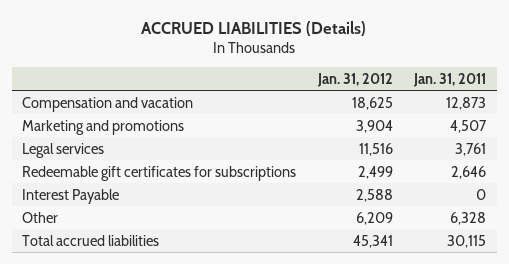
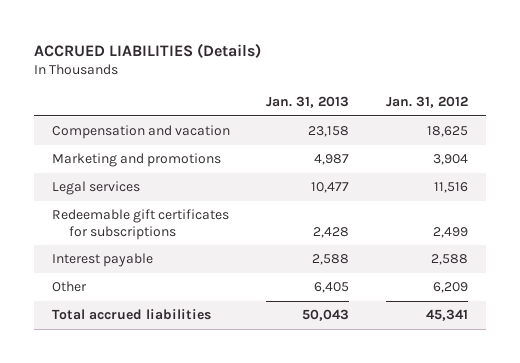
- | Jan. 31, 2012 | Jan. 31, 2011
+ | Jan. 31, 2013 | Jan. 31, 2012
- Interest Payable | 2,588 | 0
+ Interest payable | 2,588 | 2,588

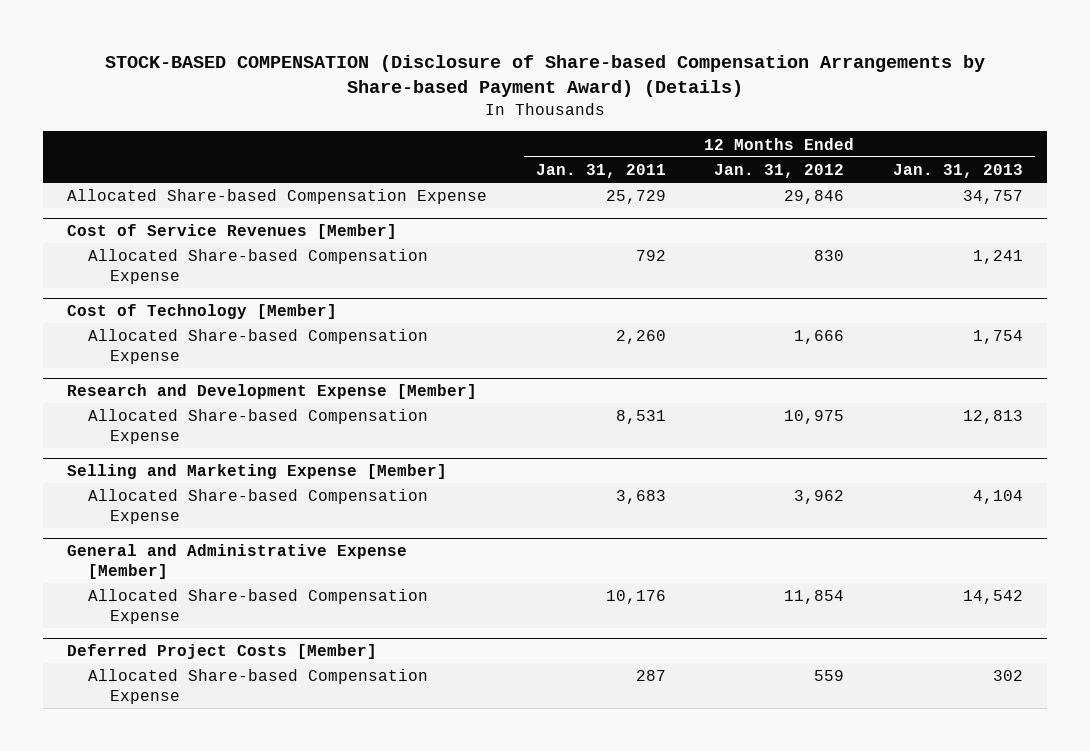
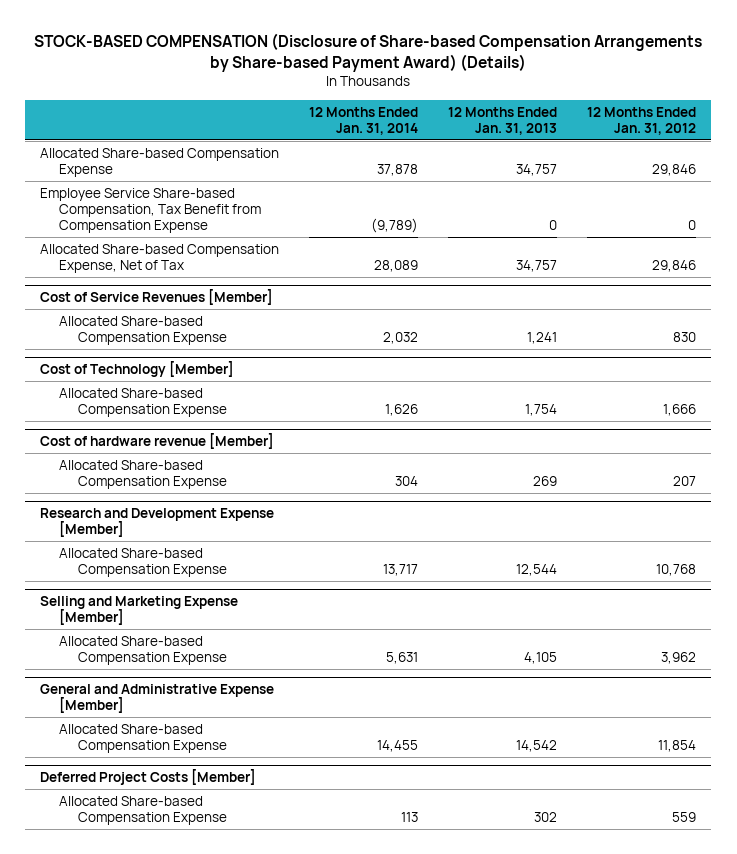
- | 12 Months Ended Jan. 31, 2011 | 12 Months Ended Jan. 31, 2012 | 12 Months Ended Jan. 31, 2013
+ | 12 Months Ended Jan. 31, 2014 | 12 Months Ended Jan. 31, 2013 | 12 Months Ended Jan. 31, 2012
+ Employee Service Share-based Compensation, Tax Benefit from Compensation Expense | (9,789) | 0 | 0
+ Allocated Share-based Compensation Expense, Net of Tax | 28,089 | 34,757 | 29,846
+ Cost of hardware revenue [Member]
+ Allocated Share-based Compensation Expense | 304 | 269 | 207
@ Research and Development Expense [Member]
- Allocated Share-based Compensation Expense | 8,531 | 10,975 | 12,813
+ Allocated Share-based Compensation Expense | 13,717 | 12,544 | 10,768
@ Selling and Marketing Expense [Member]
- Allocated Share-based Compensation Expense | 3,683 | 3,962 | 4,104
+ Allocated Share-based Compensation Expense | 5,631 | 4,105 | 3,962

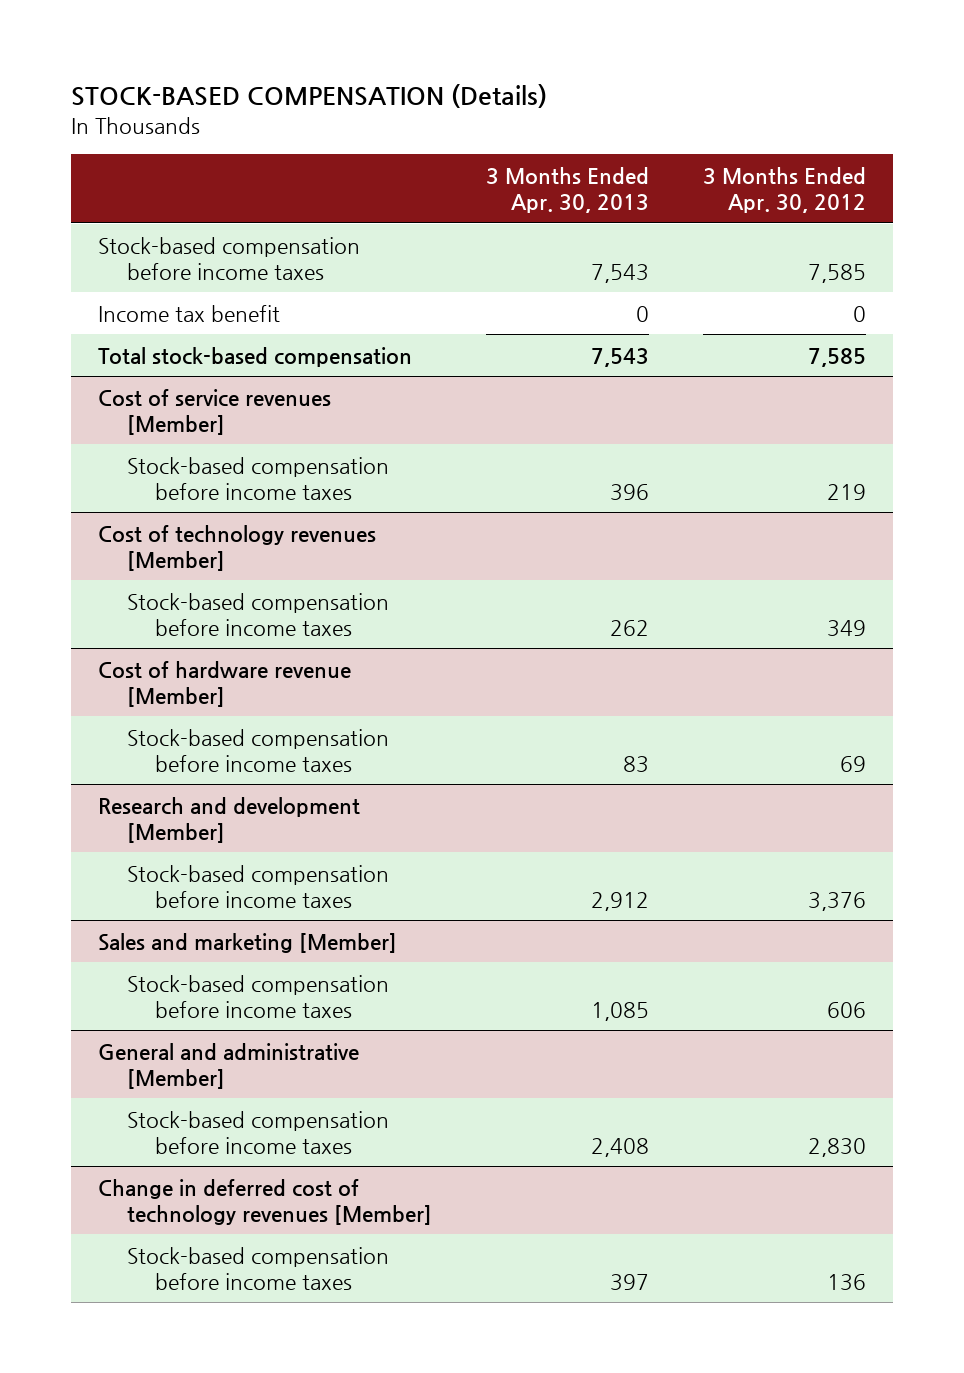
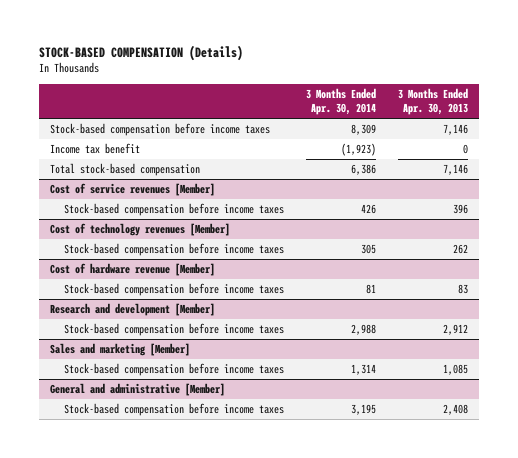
- | 3 Months Ended Apr. 30, 2013 | 3 Months Ended Apr. 30, 2012
+ | 3 Months Ended Apr. 30, 2014 | 3 Months Ended Apr. 30, 2013
- Stock-based compensation before income taxes | 7,543 | 7,585
+ Stock-based compensation before income taxes | 8,309 | 7,146
- Total stock-based compensation | 7,543 | 7,585
+ Total stock-based compensation | 6,386 | 7,146
- Change in deferred cost of technology revenues [Member]
- Stock-based compensation before income taxes | 397 | 136

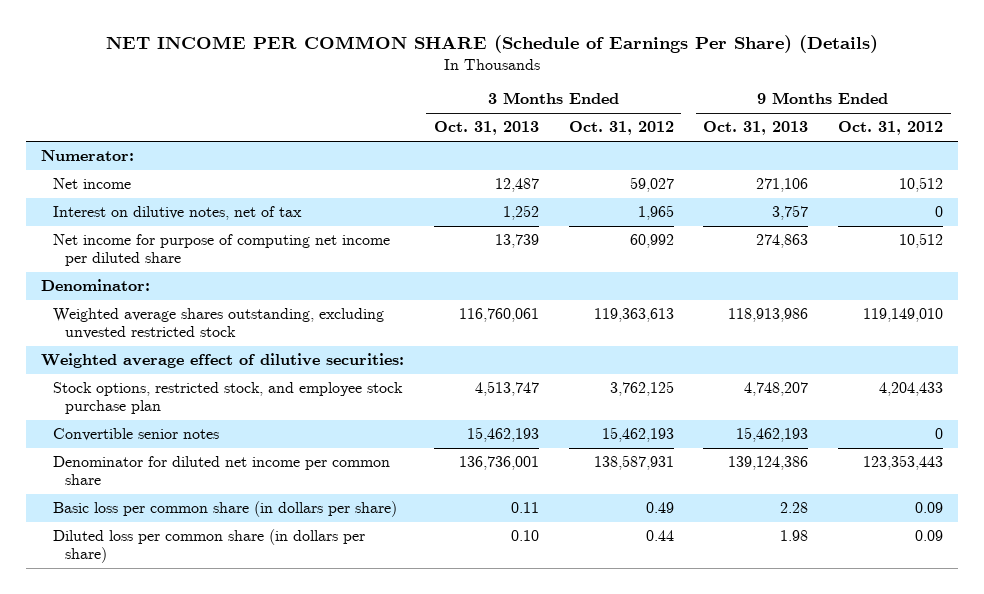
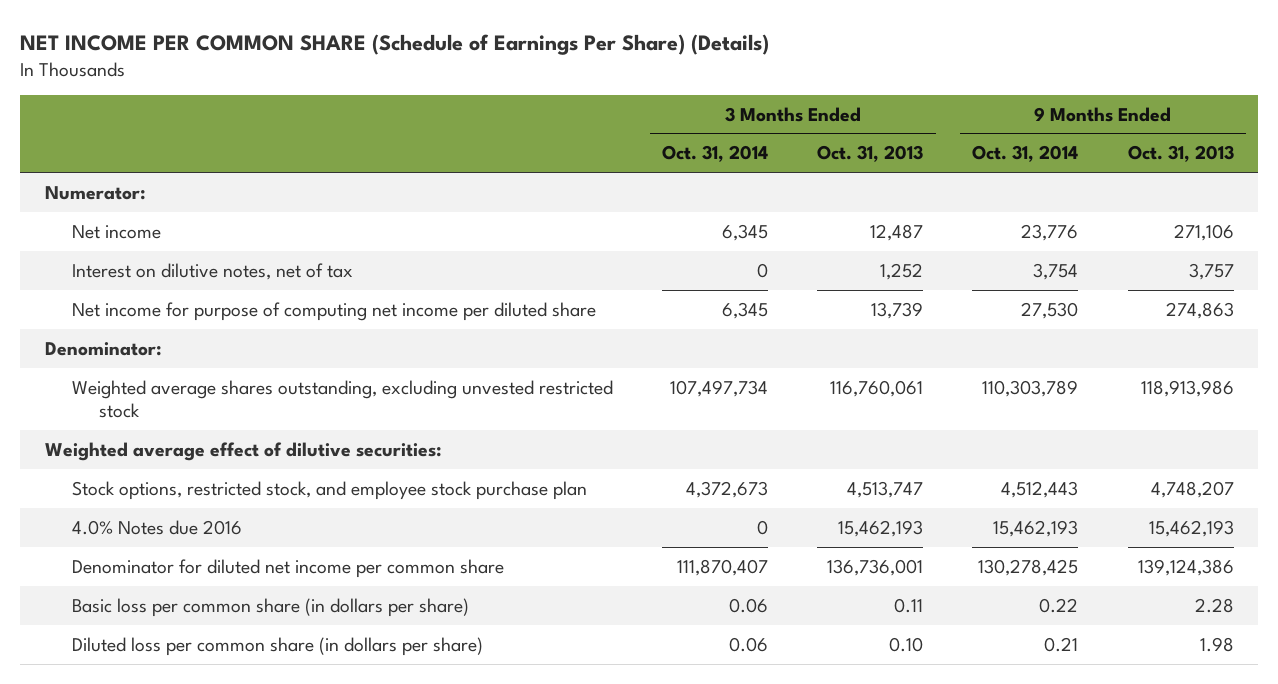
- | 3 Months Ended Oct. 31, 2013 | 3 Months Ended Oct. 31, 2012 | 9 Months Ended Oct. 31, 2013 | 9 Months Ended Oct. 31, 2012
+ | 3 Months Ended Oct. 31, 2014 | 3 Months Ended Oct. 31, 2013 | 9 Months Ended Oct. 31, 2014 | 9 Months Ended Oct. 31, 2013
- Convertible senior notes | 15,462,193 | 15,462,193 | 15,462,193 | 0
+ 4.0% Notes due 2016 | 0 | 15,462,193 | 15,462,193 | 15,462,193

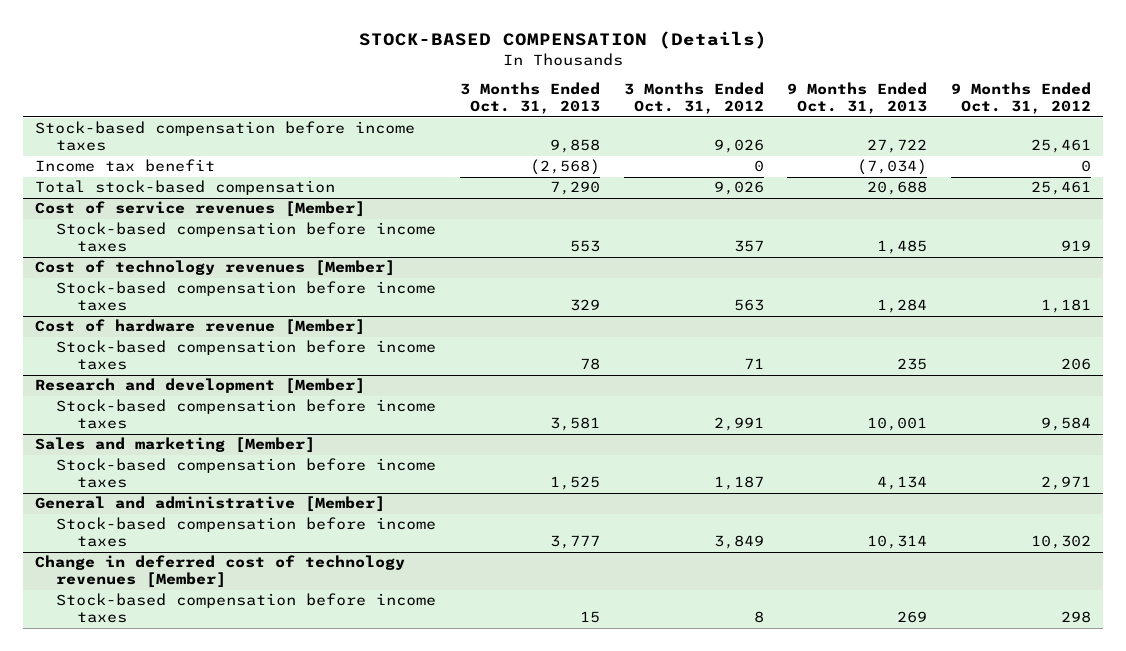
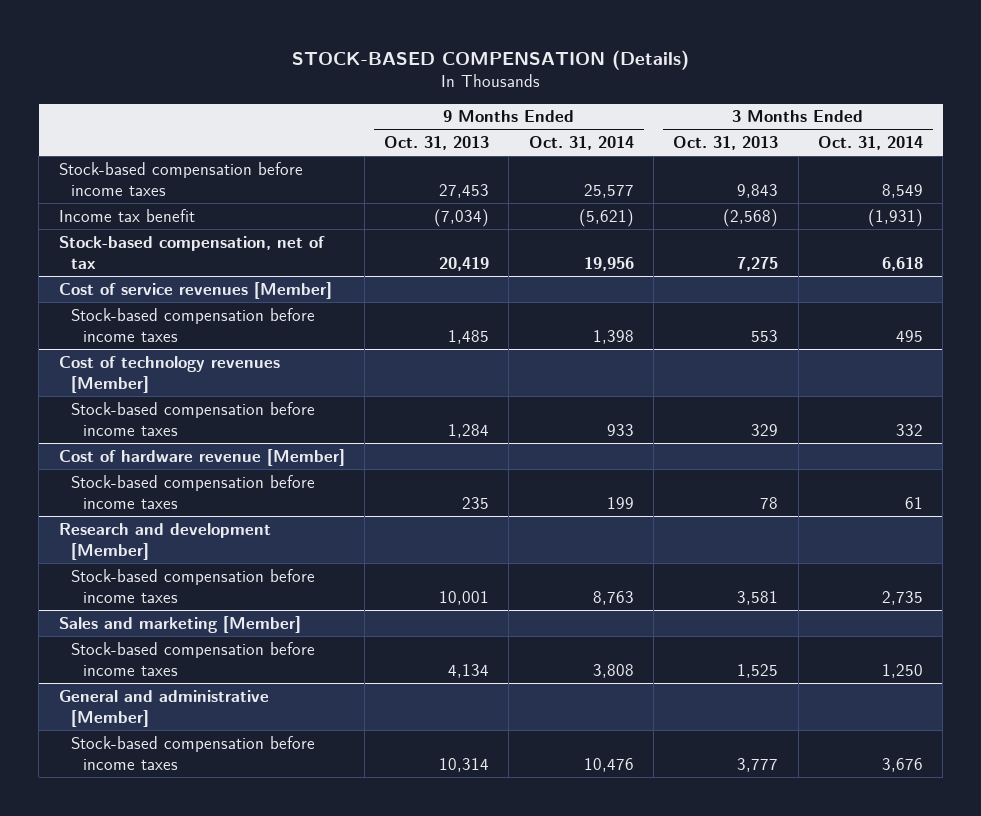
- | 3 Months Ended Oct. 31, 2013 | 3 Months Ended Oct. 31, 2012 | 9 Months Ended Oct. 31, 2013 | 9 Months Ended Oct. 31, 2012
+ | 9 Months Ended Oct. 31, 2013 | 9 Months Ended Oct. 31, 2014 | 3 Months Ended Oct. 31, 2013 | 3 Months Ended Oct. 31, 2014
- Stock-based compensation before income taxes | 9,858 | 9,026 | 27,722 | 25,461
+ Stock-based compensation before income taxes | 27,453 | 25,577 | 9,843 | 8,549
- Total stock-based compensation | 7,290 | 9,026 | 20,688 | 25,461
+ Stock-based compensation, net of tax | 20,419 | 19,956 | 7,275 | 6,618
- Change in deferred cost of technology revenues [Member]
- Stock-based compensation before income taxes | 15 | 8 | 269 | 298

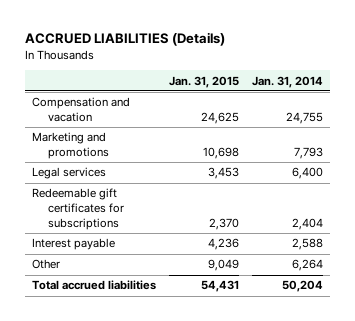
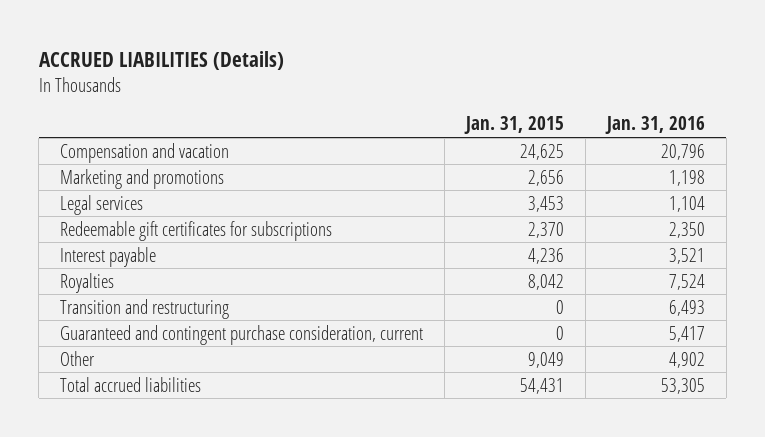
- | Jan. 31, 2015 | Jan. 31, 2014
+ | Jan. 31, 2015 | Jan. 31, 2016
- Marketing and promotions | 10,698 | 7,793
+ Marketing and promotions | 2,656 | 1,198
+ Royalties | 8,042 | 7,524
+ Transition and restructuring | 0 | 6,493
+ Guaranteed and contingent purchase consideration, current | 0 | 5,417

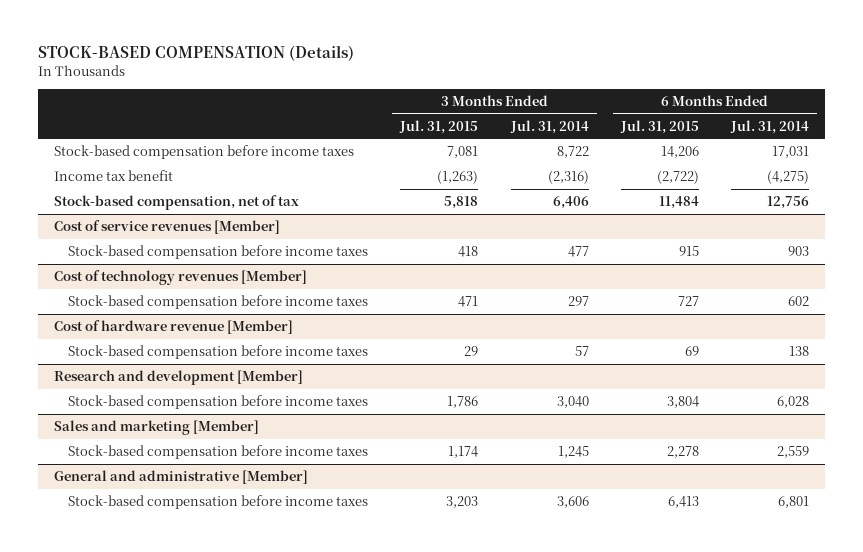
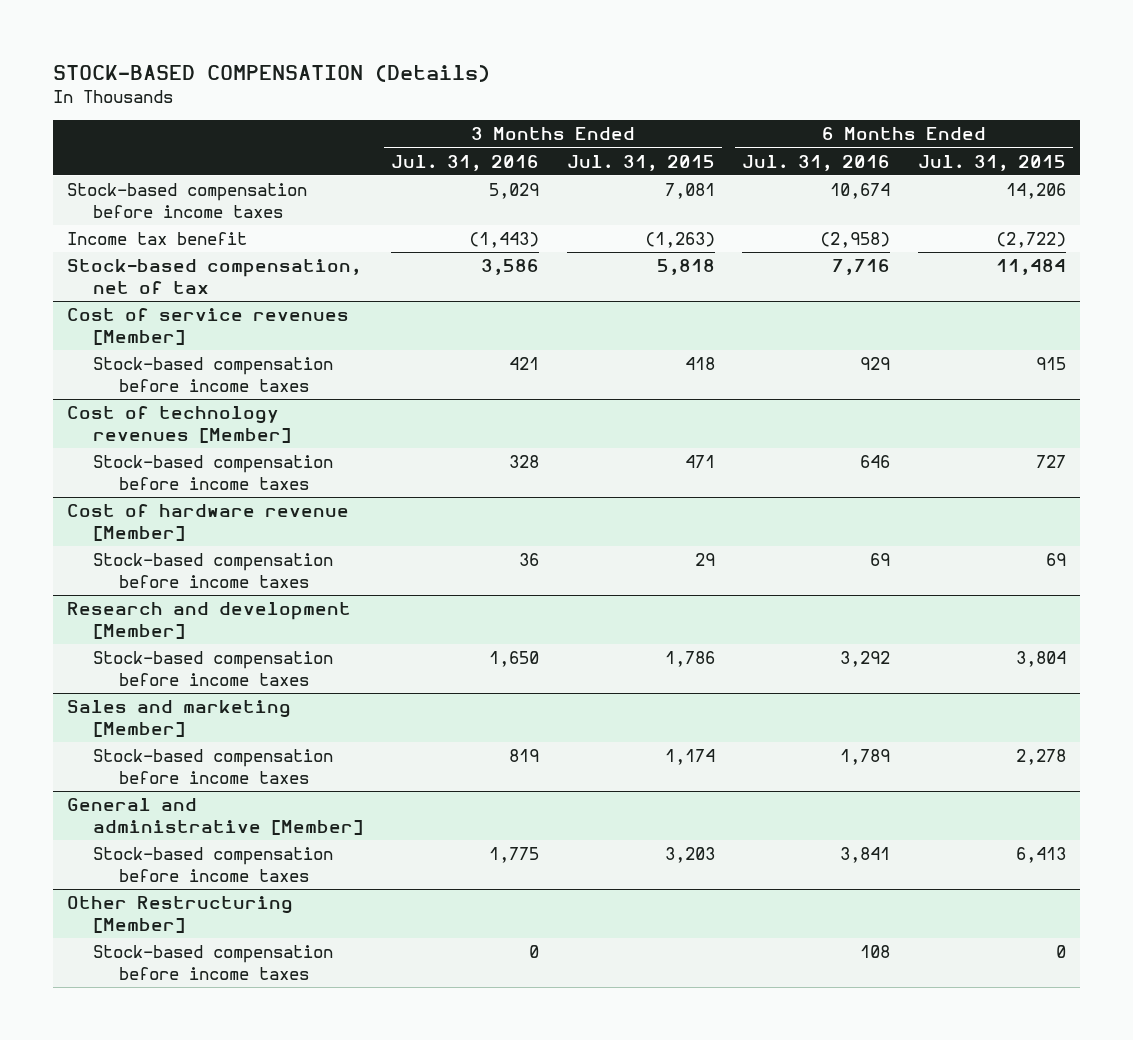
- | 3 Months Ended Jul. 31, 2015 | 3 Months Ended Jul. 31, 2014 | 6 Months Ended Jul. 31, 2015 | 6 Months Ended Jul. 31, 2014
+ | 3 Months Ended Jul. 31, 2016 | 3 Months Ended Jul. 31, 2015 | 6 Months Ended Jul. 31, 2016 | 6 Months Ended Jul. 31, 2015
+ Other Restructuring [Member]
+ Stock-based compensation before income taxes | 0 | | 108 | 0

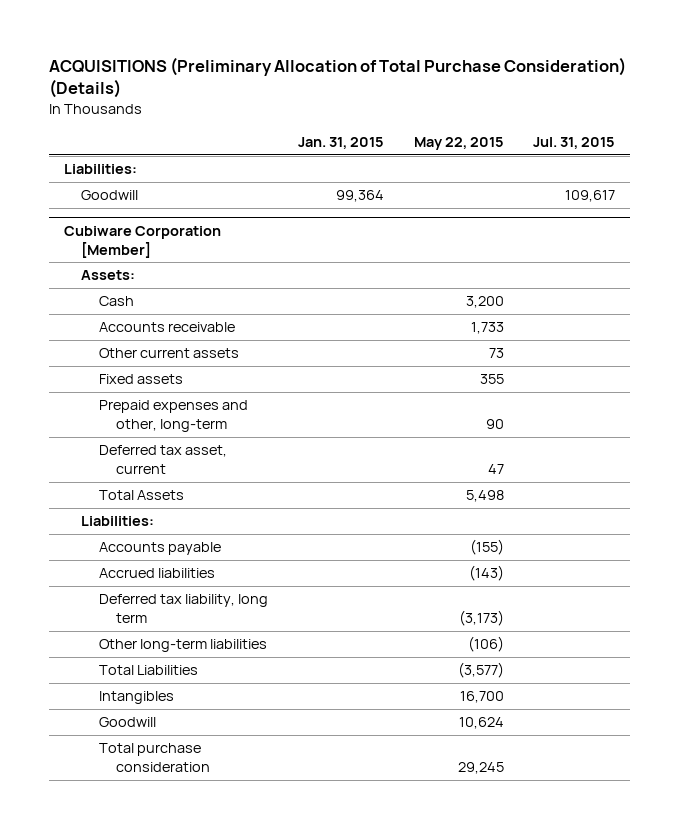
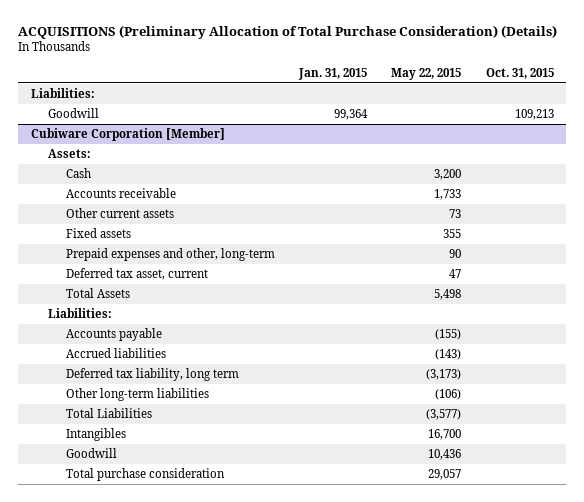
- | Jan. 31, 2015 | May 22, 2015 | Jul. 31, 2015
+ | Jan. 31, 2015 | May 22, 2015 | Oct. 31, 2015
@ Cubiware Corporation [Member]
- Goodwill | | 10,624 |
- Total purchase consideration | | 29,245 |
+ Goodwill | | 10,436 |
+ Total purchase consideration | | 29,057 |

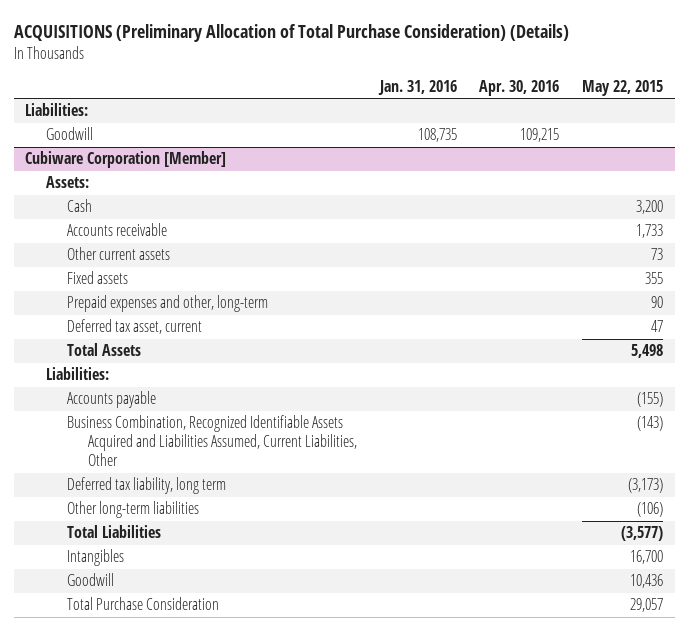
- | Jan. 31, 2015 | May 22, 2015 | Oct. 31, 2015
+ | Jan. 31, 2016 | Apr. 30, 2016 | May 22, 2015
@ Cubiware Corporation [Member]
- Accrued liabilities | | (143) |
+ Business Combination, Recognized Identifiable Assets Acquired and Liabilities Assumed, Current Liabilities, Other | | | (143)
- Total purchase consideration | | 29,057 |
+ Total Purchase Consideration | | | 29,057

